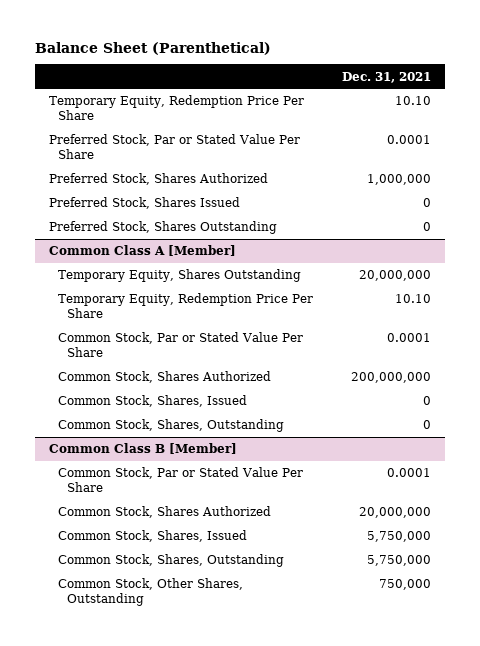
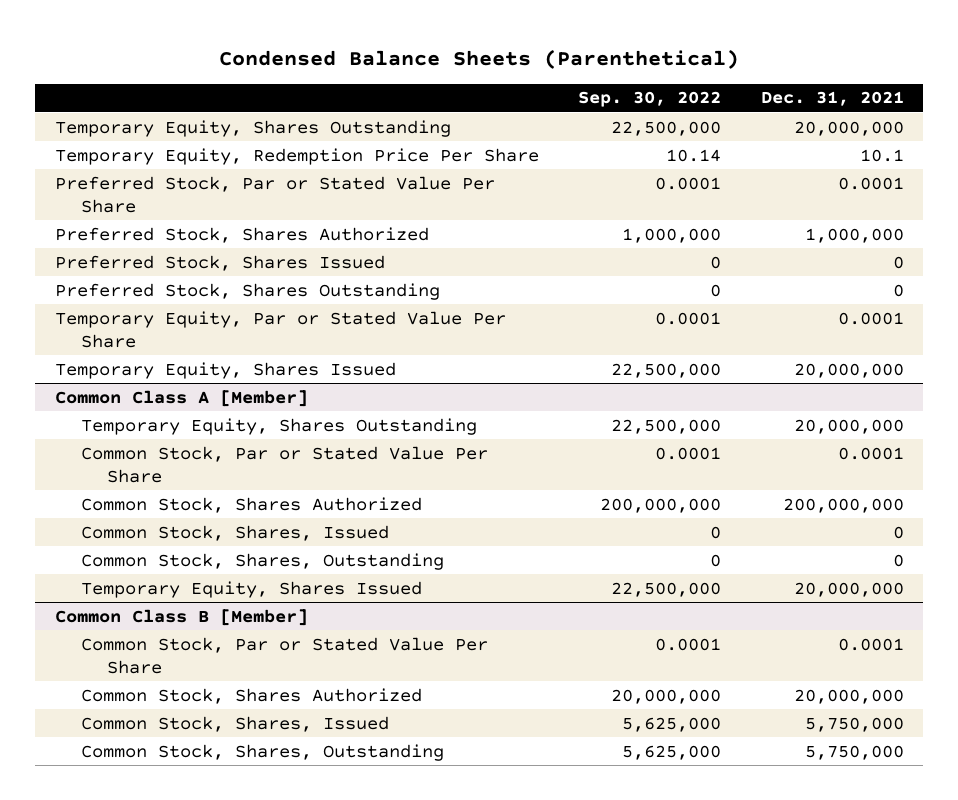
- Balance Sheet (Parenthetical)
+ Condensed Balance Sheets (Parenthetical)
- | Dec. 31, 2021
+ | Sep. 30, 2022 | Dec. 31, 2021
- Temporary Equity, Redemption Price Per Share | 10.10
+ Temporary Equity, Shares Outstanding | 22,500,000 | 20,000,000
+ Temporary Equity, Redemption Price Per Share | 10.14 | 10.1
+ Temporary Equity, Par or Stated Value Per Share | 0.0001 | 0.0001
+ Temporary Equity, Shares Issued | 22,500,000 | 20,000,000
@ Common Class A [Member]
- Temporary Equity, Redemption Price Per Share | 10.10
+ Temporary Equity, Shares Issued | 22,500,000 | 20,000,000
@ Common Class B [Member]
- Common Stock, Other Shares, Outstanding | 750,000

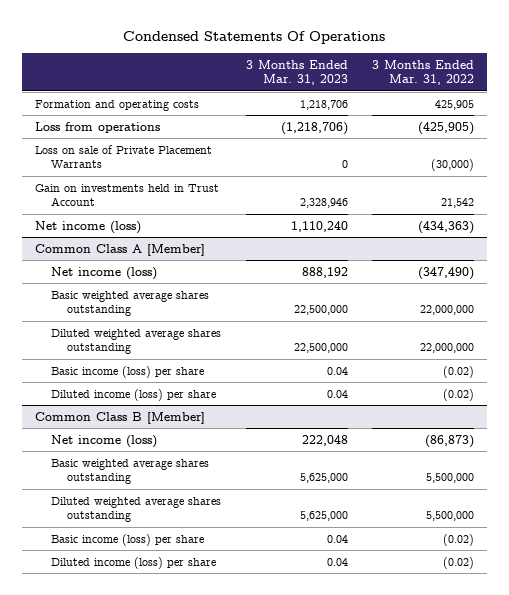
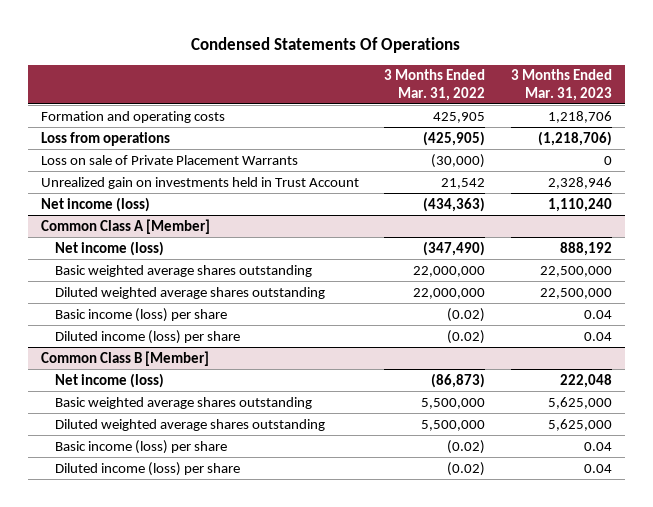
- | 3 Months Ended Mar. 31, 2023 | 3 Months Ended Mar. 31, 2022
+ | 3 Months Ended Mar. 31, 2022 | 3 Months Ended Mar. 31, 2023
- Gain on investments held in Trust Account | 2,328,946 | 21,542
+ Unrealized gain on investments held in Trust Account | 21,542 | 2,328,946

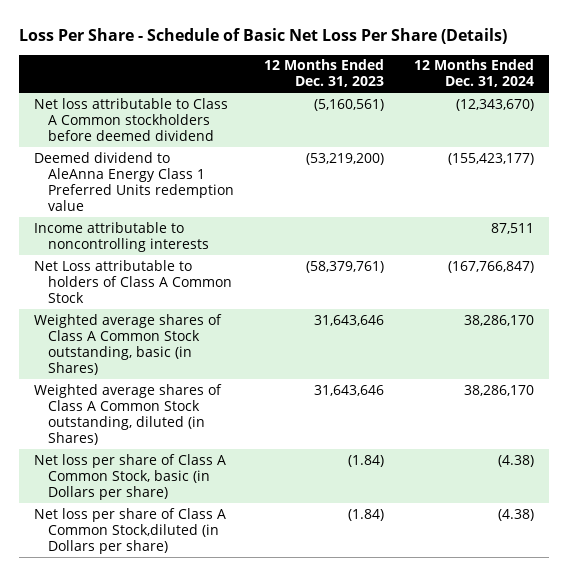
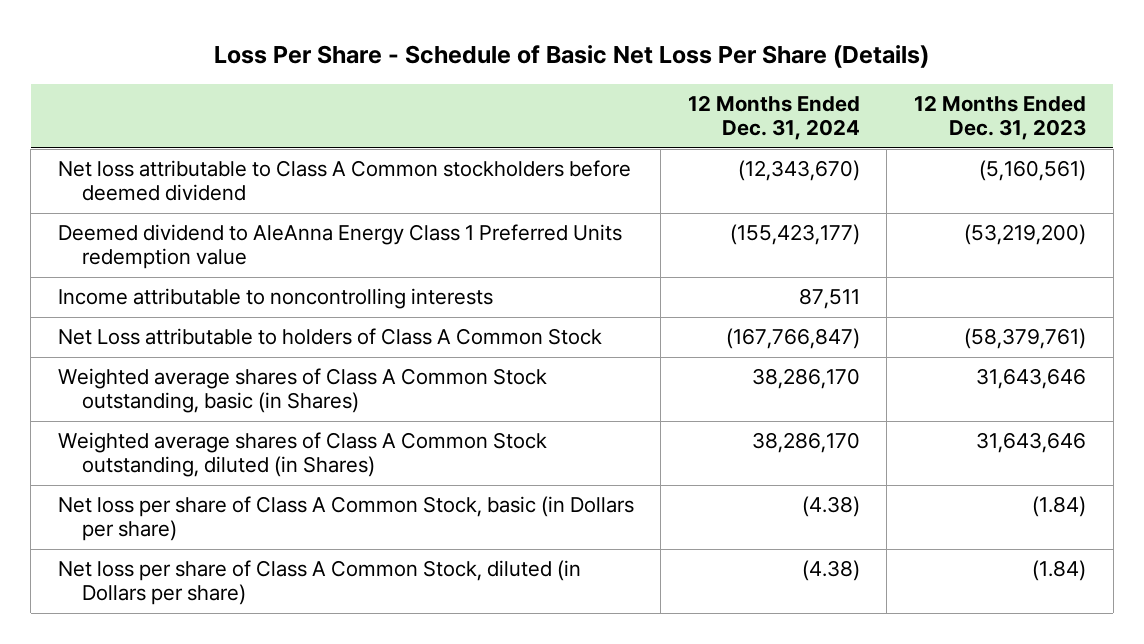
- | 12 Months Ended Dec. 31, 2023 | 12 Months Ended Dec. 31, 2024
+ | 12 Months Ended Dec. 31, 2024 | 12 Months Ended Dec. 31, 2023
- Net loss per share of Class A Common Stock,diluted (in Dollars per share) | (1.84) | (4.38)
+ Net loss per share of Class A Common Stock, diluted (in Dollars per share) | (4.38) | (1.84)

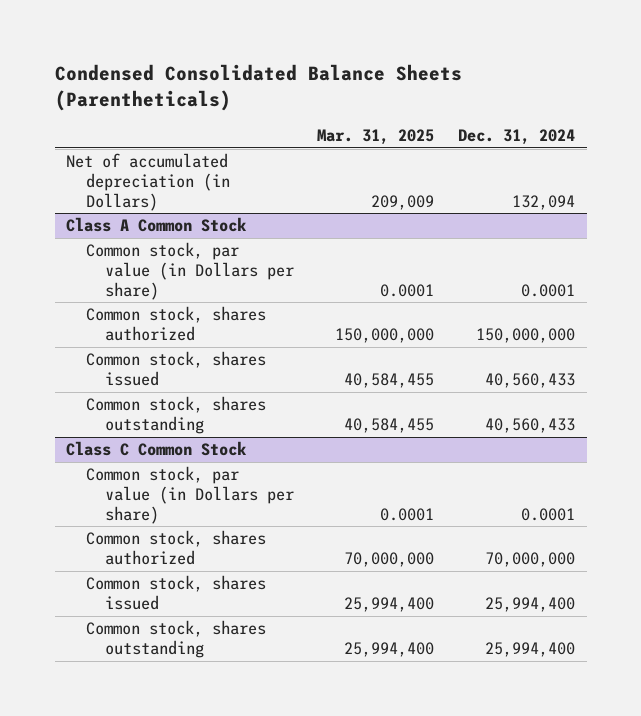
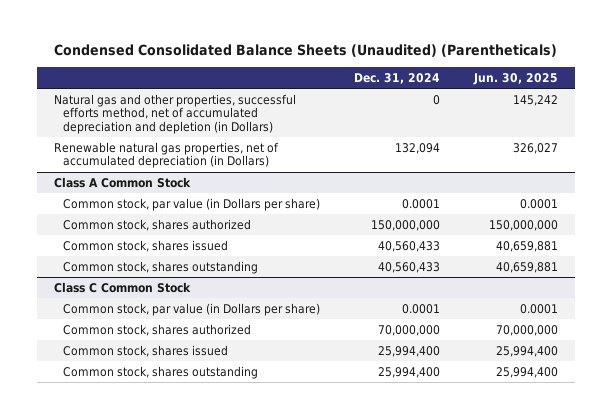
- Condensed Consolidated Balance Sheets (Parentheticals)
+ Condensed Consolidated Balance Sheets (Unaudited) (Parentheticals)
- | Mar. 31, 2025 | Dec. 31, 2024
+ | Dec. 31, 2024 | Jun. 30, 2025
- Net of accumulated depreciation (in Dollars) | 209,009 | 132,094
+ Natural gas and other properties, successful efforts method, net of accumulated depreciation and depletion (in Dollars) | 0 | 145,242
+ Renewable natural gas properties, net of accumulated depreciation (in Dollars) | 132,094 | 326,027

